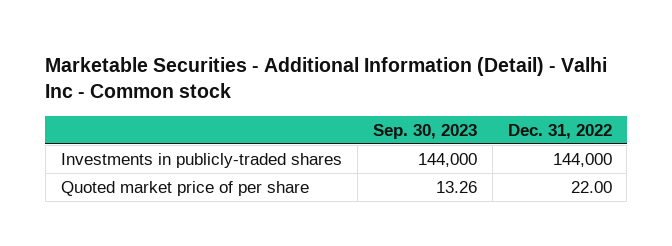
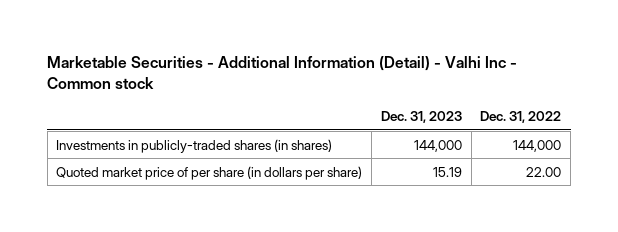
- | Sep. 30, 2023 | Dec. 31, 2022
+ | Dec. 31, 2023 | Dec. 31, 2022
- Investments in publicly-traded shares | 144,000 | 144,000
- Quoted market price of per share | 13.26 | 22.00
+ Investments in publicly-traded shares (in shares) | 144,000 | 144,000
+ Quoted market price of per share (in dollars per share) | 15.19 | 22.00

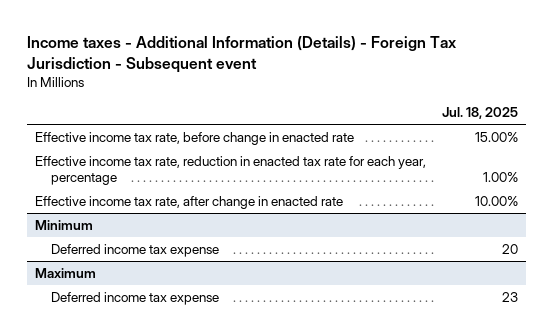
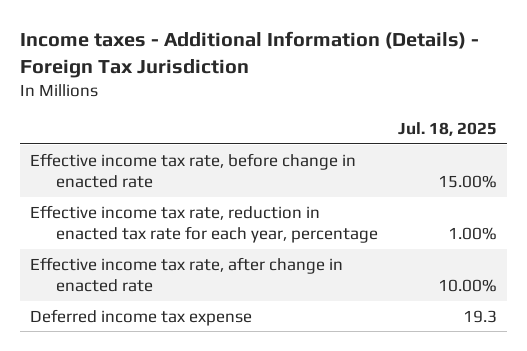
- Income taxes - Additional Information (Details) - Foreign Tax Jurisdiction - Subsequent event
+ Income taxes - Additional Information (Details) - Foreign Tax Jurisdiction
- Minimum
- Deferred income tax expense | 20
- Maximum
- Deferred income tax expense | 23
+ Deferred income tax expense | 19.3

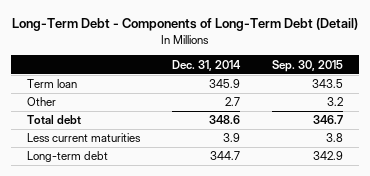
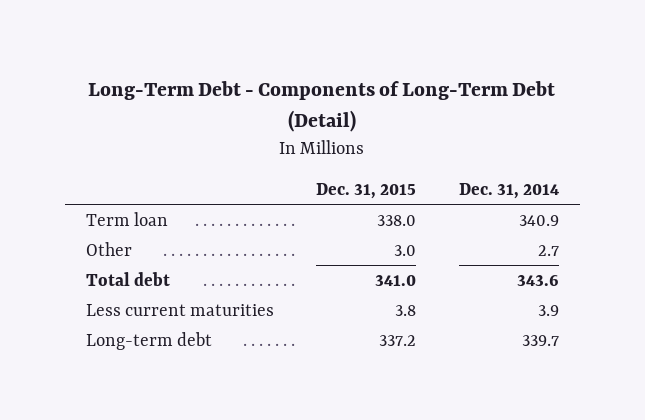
- | Dec. 31, 2014 | Sep. 30, 2015
+ | Dec. 31, 2015 | Dec. 31, 2014
- Term loan | 345.9 | 343.5
+ Term loan | 338.0 | 340.9
- Total debt | 348.6 | 346.7
+ Total debt | 341.0 | 343.6
- Long-term debt | 344.7 | 342.9
+ Long-term debt | 337.2 | 339.7

